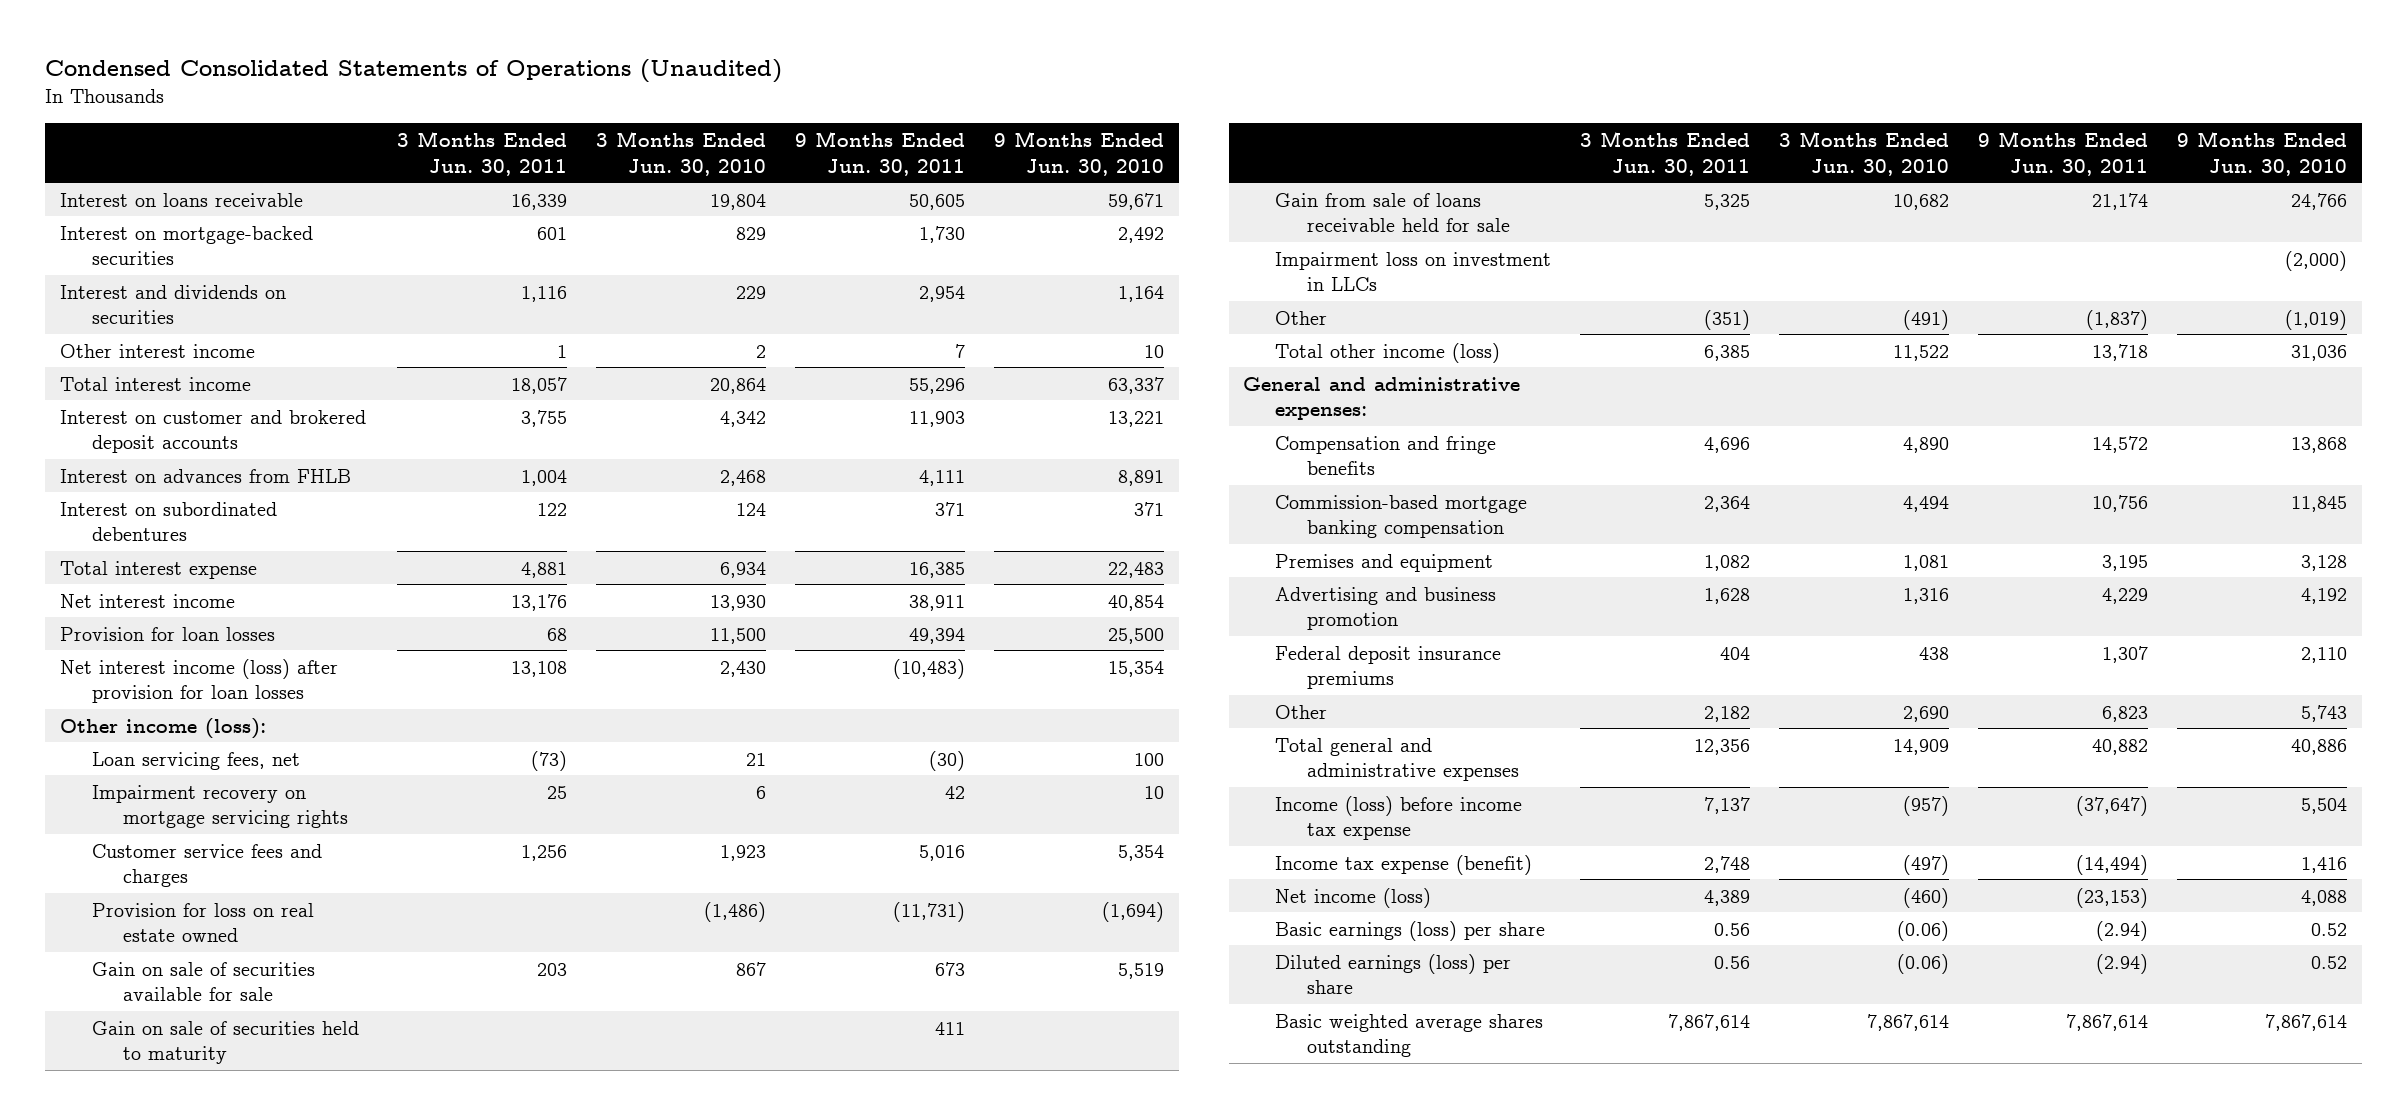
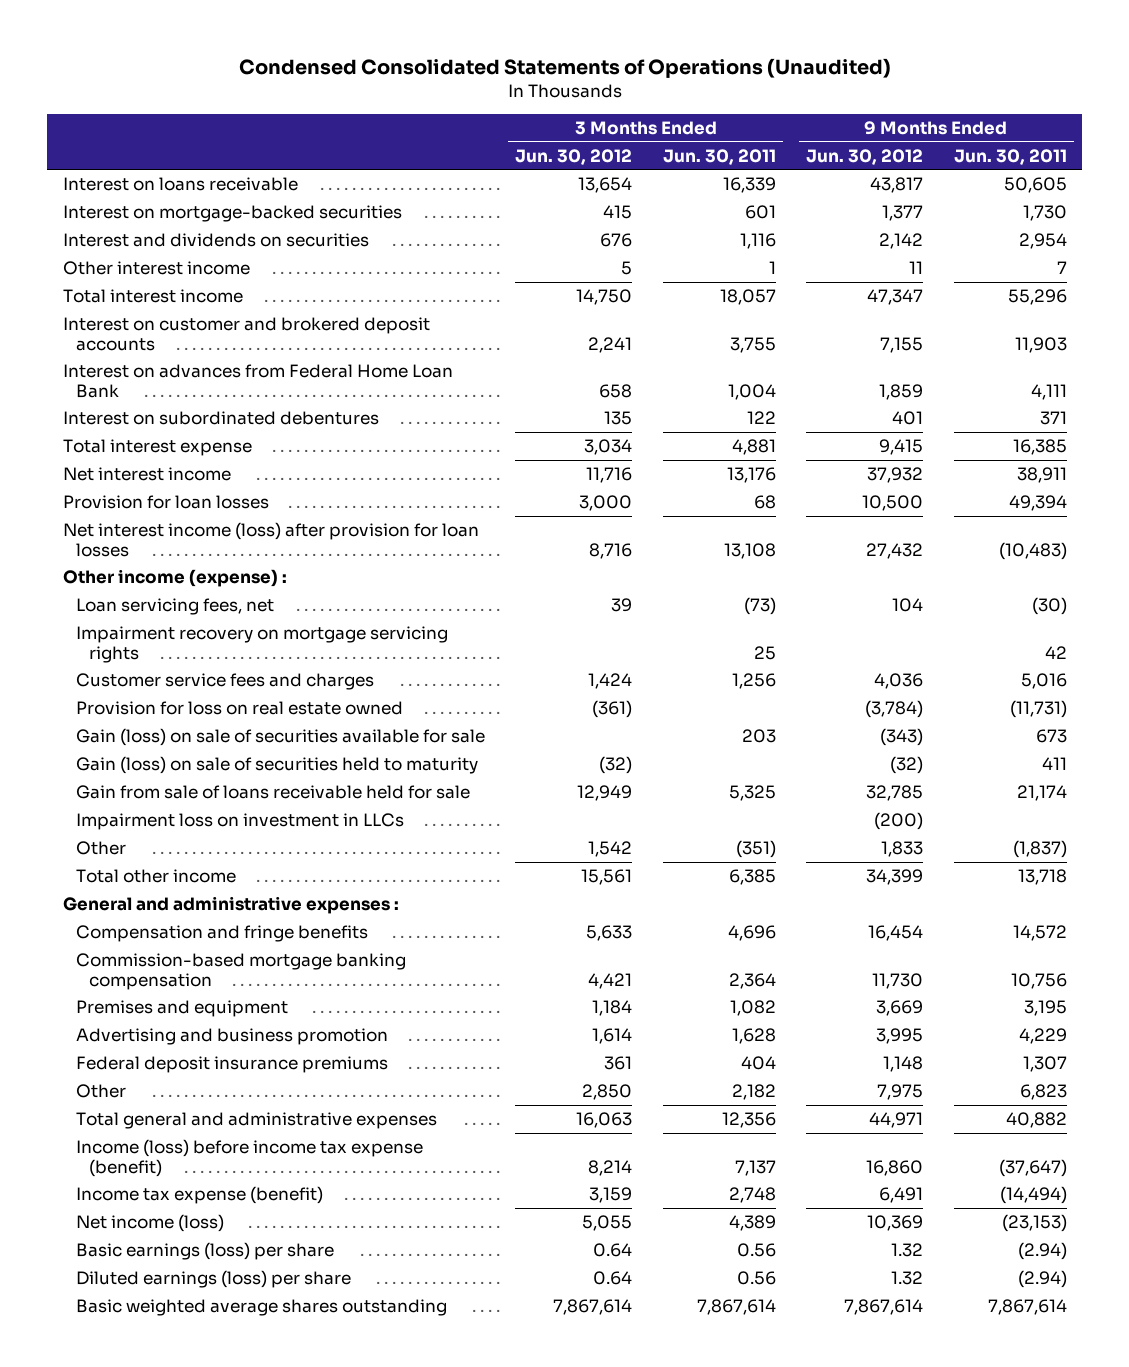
- | 3 Months Ended Jun. 30, 2011 | 3 Months Ended Jun. 30, 2010 | 9 Months Ended Jun. 30, 2011 | 9 Months Ended Jun. 30, 2010
+ | 3 Months Ended Jun. 30, 2012 | 3 Months Ended Jun. 30, 2011 | 9 Months Ended Jun. 30, 2012 | 9 Months Ended Jun. 30, 2011
- Interest on advances from FHLB | 1,004 | 2,468 | 4,111 | 8,891
+ Interest on advances from Federal Home Loan Bank | 658 | 1,004 | 1,859 | 4,111
- Other income (loss):
+ Other income (expense) :
- Gain on sale of securities available for sale | 203 | 867 | 673 | 5,519
- Gain on sale of securities held to maturity | | | 411 |
+ Gain (loss) on sale of securities available for sale | | 203 | (343) | 673
+ Gain (loss) on sale of securities held to maturity | (32) | | (32) | 411
- Total other income (loss) | 6,385 | 11,522 | 13,718 | 31,036
- General and administrative expenses:
+ Total other income | 15,561 | 6,385 | 34,399 | 13,718
+ General and administrative expenses :
- Income (loss) before income tax expense | 7,137 | (957) | (37,647) | 5,504
+ Income (loss) before income tax expense (benefit) | 8,214 | 7,137 | 16,860 | (37,647)

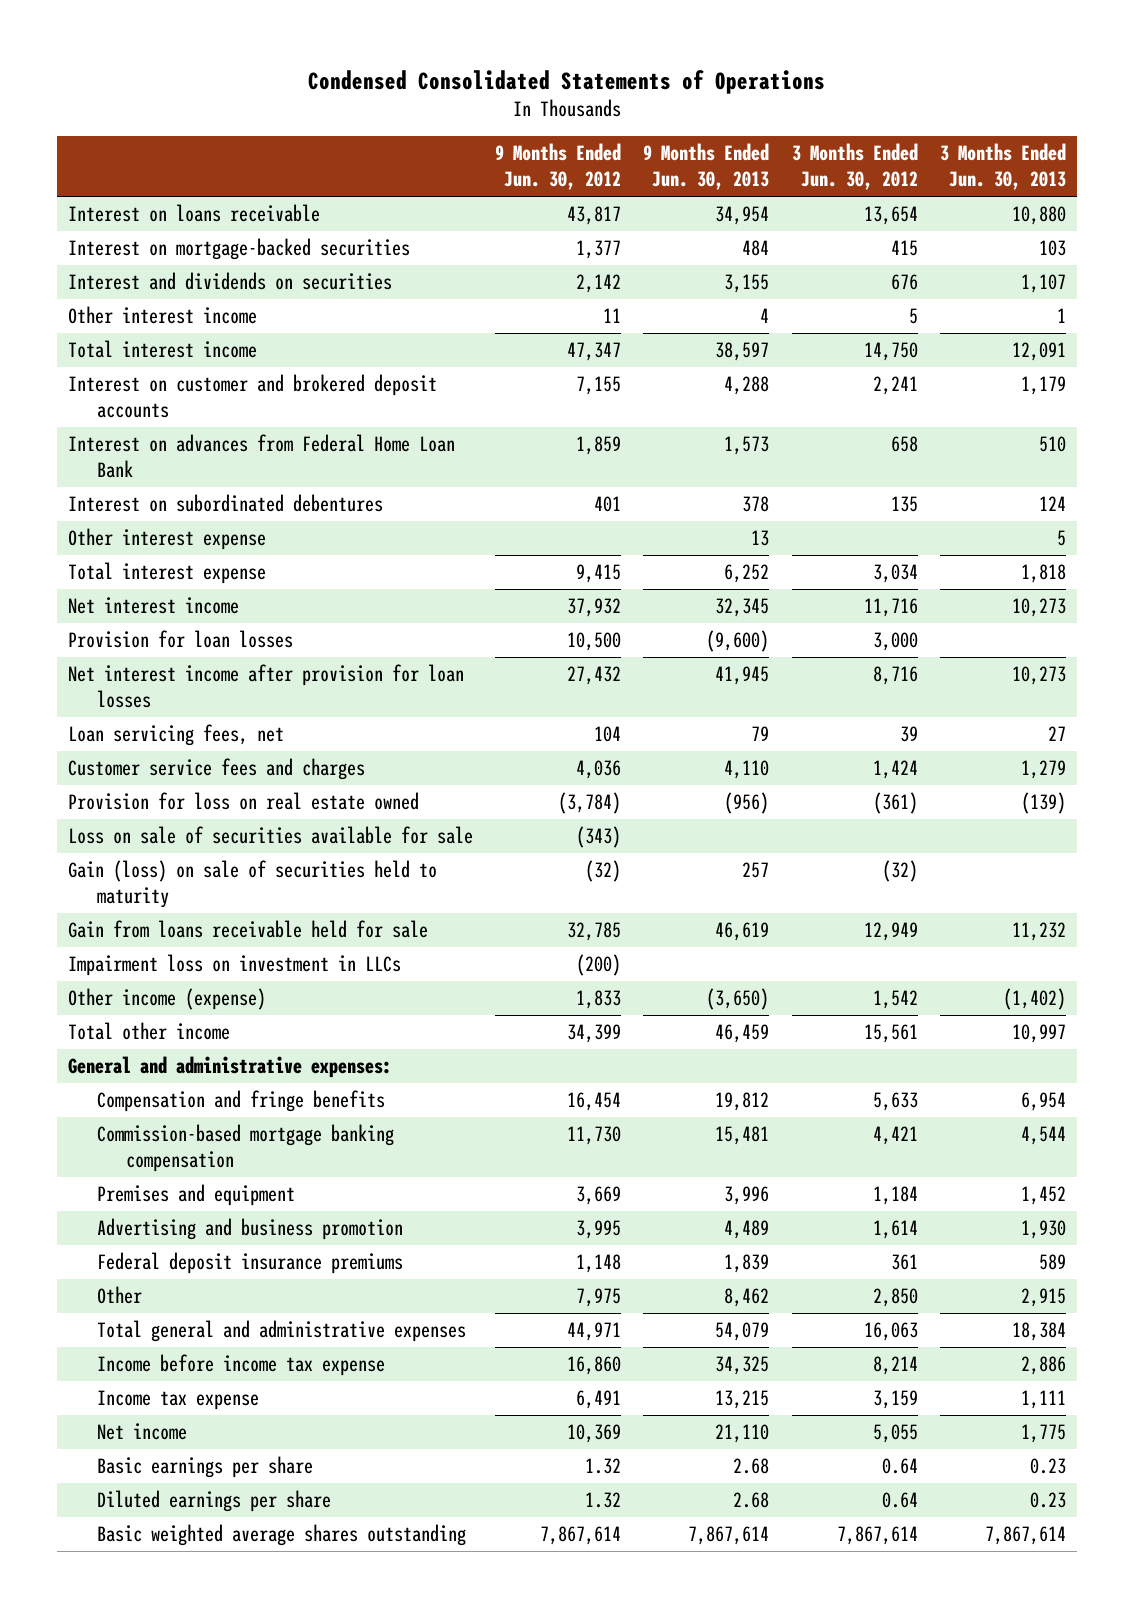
- Condensed Consolidated Statements of Operations (Unaudited)
+ Condensed Consolidated Statements of Operations
- | 3 Months Ended Jun. 30, 2012 | 3 Months Ended Jun. 30, 2011 | 9 Months Ended Jun. 30, 2012 | 9 Months Ended Jun. 30, 2011
+ | 9 Months Ended Jun. 30, 2012 | 9 Months Ended Jun. 30, 2013 | 3 Months Ended Jun. 30, 2012 | 3 Months Ended Jun. 30, 2013
+ Other interest expense | | 13 | | 5
- Net interest income (loss) after provision for loan losses | 8,716 | 13,108 | 27,432 | (10,483)
- Other income (expense) :
+ Net interest income after provision for loan losses | 27,432 | 41,945 | 8,716 | 10,273
- Impairment recovery on mortgage servicing rights | | 25 | | 42
- Gain (loss) on sale of securities available for sale | | 203 | (343) | 673
+ Loss on sale of securities available for sale | (343) | | |
- Gain from sale of loans receivable held for sale | 12,949 | 5,325 | 32,785 | 21,174
+ Gain from loans receivable held for sale | 32,785 | 46,619 | 12,949 | 11,232
- Other | 1,542 | (351) | 1,833 | (1,837)
+ Other income (expense) | 1,833 | (3,650) | 1,542 | (1,402)
- General and administrative expenses :
+ General and administrative expenses:
- Income (loss) before income tax expense (benefit) | 8,214 | 7,137 | 16,860 | (37,647)
- Income tax expense (benefit) | 3,159 | 2,748 | 6,491 | (14,494)
- Net income (loss) | 5,055 | 4,389 | 10,369 | (23,153)
- Basic earnings (loss) per share | 0.64 | 0.56 | 1.32 | (2.94)
- Diluted earnings (loss) per share | 0.64 | 0.56 | 1.32 | (2.94)
+ Income before income tax expense | 16,860 | 34,325 | 8,214 | 2,886
+ Income tax expense | 6,491 | 13,215 | 3,159 | 1,111
+ Net income | 10,369 | 21,110 | 5,055 | 1,775
+ Basic earnings per share | 1.32 | 2.68 | 0.64 | 0.23
+ Diluted earnings per share | 1.32 | 2.68 | 0.64 | 0.23

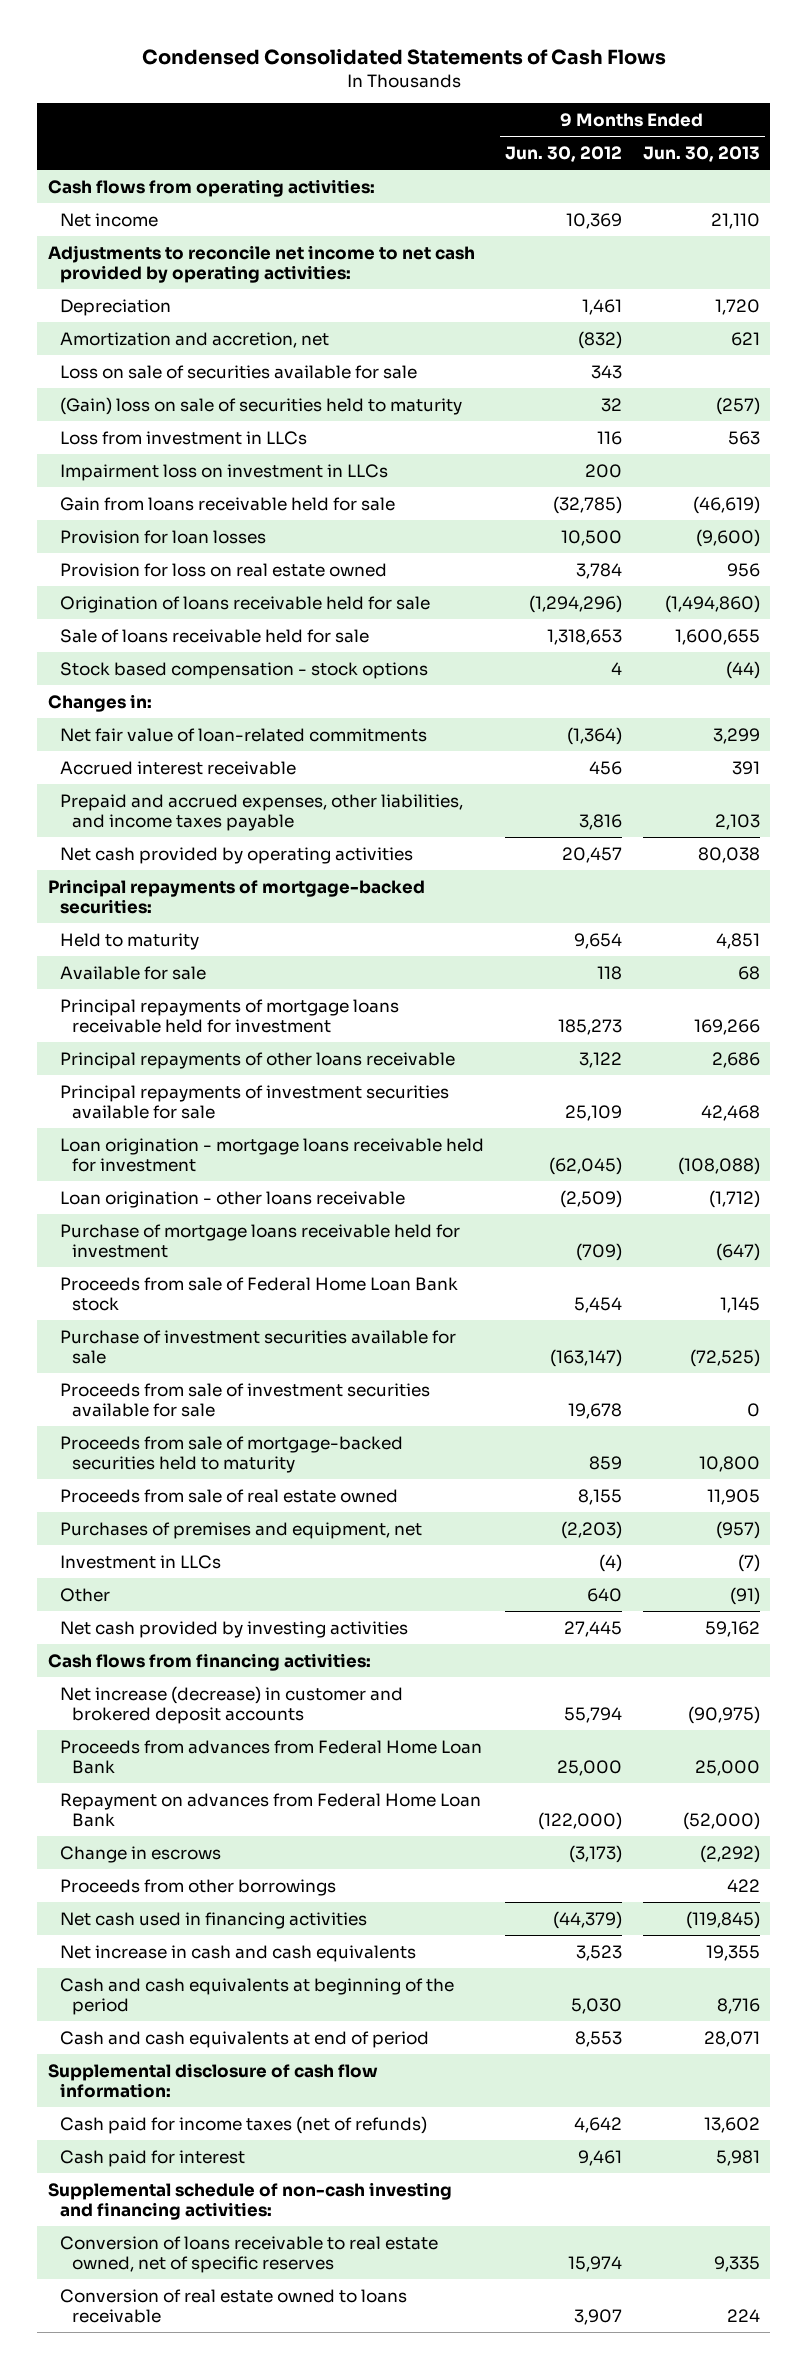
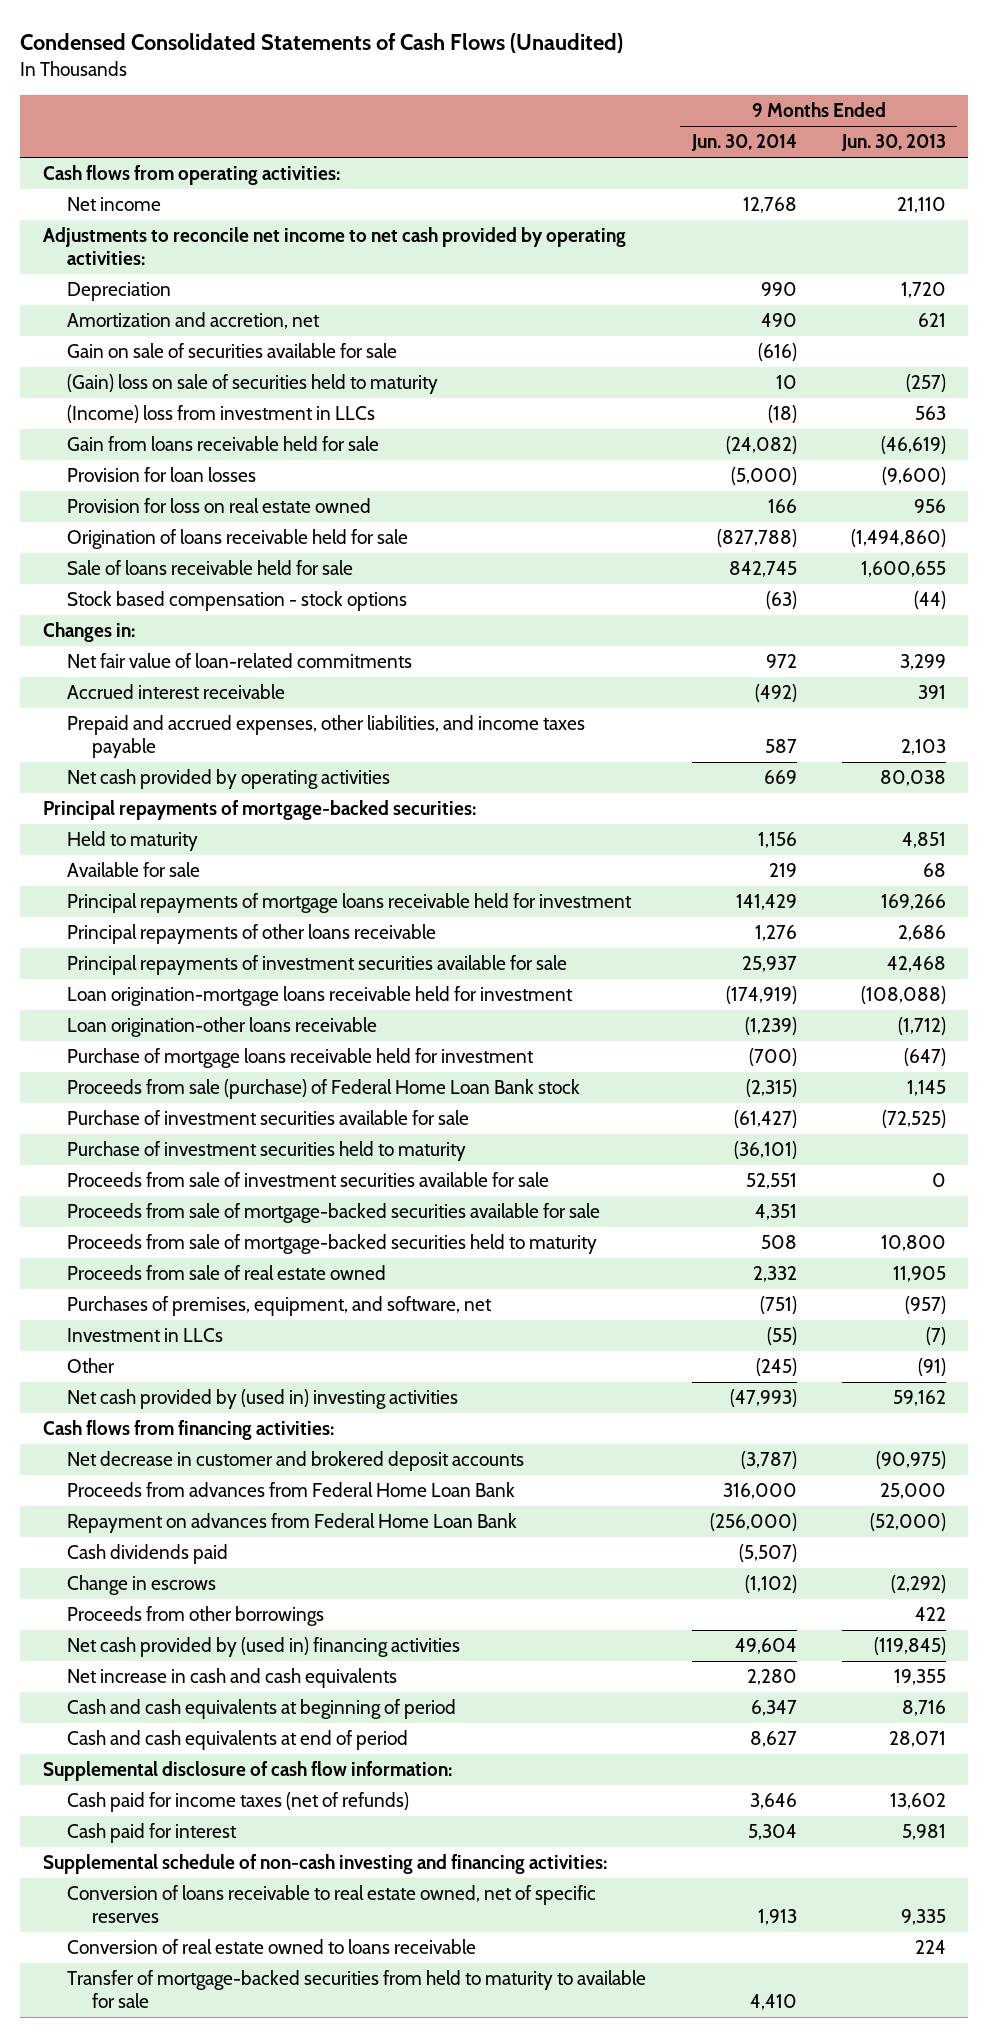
- Condensed Consolidated Statements of Cash Flows
+ Condensed Consolidated Statements of Cash Flows (Unaudited)
- | 9 Months Ended Jun. 30, 2012 | 9 Months Ended Jun. 30, 2013
+ | 9 Months Ended Jun. 30, 2014 | 9 Months Ended Jun. 30, 2013
- Loss on sale of securities available for sale | 343 |
+ Gain on sale of securities available for sale | (616) |
- Loss from investment in LLCs | 116 | 563
- Impairment loss on investment in LLCs | 200 |
+ (Income) loss from investment in LLCs | (18) | 563
- Loan origination - mortgage loans receivable held for investment | (62,045) | (108,088)
- Loan origination - other loans receivable | (2,509) | (1,712)
+ Loan origination-mortgage loans receivable held for investment | (174,919) | (108,088)
+ Loan origination-other loans receivable | (1,239) | (1,712)
- Proceeds from sale of Federal Home Loan Bank stock | 5,454 | 1,145
+ Proceeds from sale (purchase) of Federal Home Loan Bank stock | (2,315) | 1,145
+ Purchase of investment securities held to maturity | (36,101) |
+ Proceeds from sale of mortgage-backed securities available for sale | 4,351 |
- Purchases of premises and equipment, net | (2,203) | (957)
+ Purchases of premises, equipment, and software, net | (751) | (957)
- Net cash provided by investing activities | 27,445 | 59,162
+ Net cash provided by (used in) investing activities | (47,993) | 59,162
- Net increase (decrease) in customer and brokered deposit accounts | 55,794 | (90,975)
+ Net decrease in customer and brokered deposit accounts | (3,787) | (90,975)
+ Cash dividends paid | (5,507) |
- Net cash used in financing activities | (44,379) | (119,845)
+ Net cash provided by (used in) financing activities | 49,604 | (119,845)
- Cash and cash equivalents at beginning of the period | 5,030 | 8,716
+ Cash and cash equivalents at beginning of period | 6,347 | 8,716
+ Transfer of mortgage-backed securities from held to maturity to available for sale | 4,410 |

